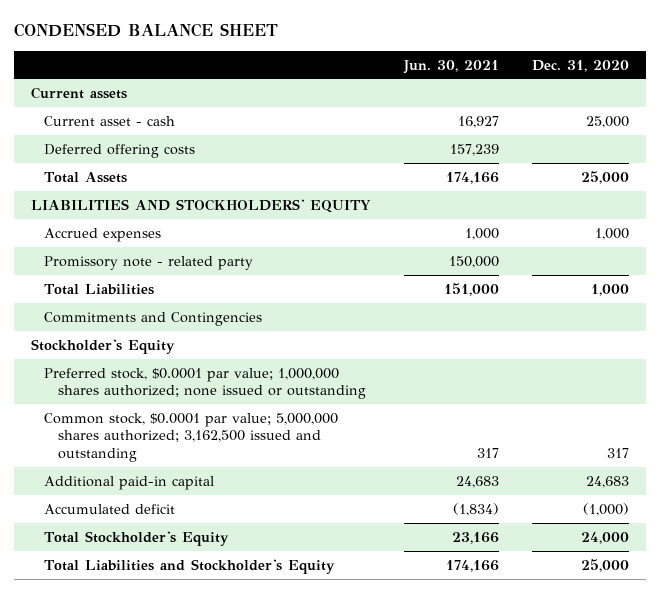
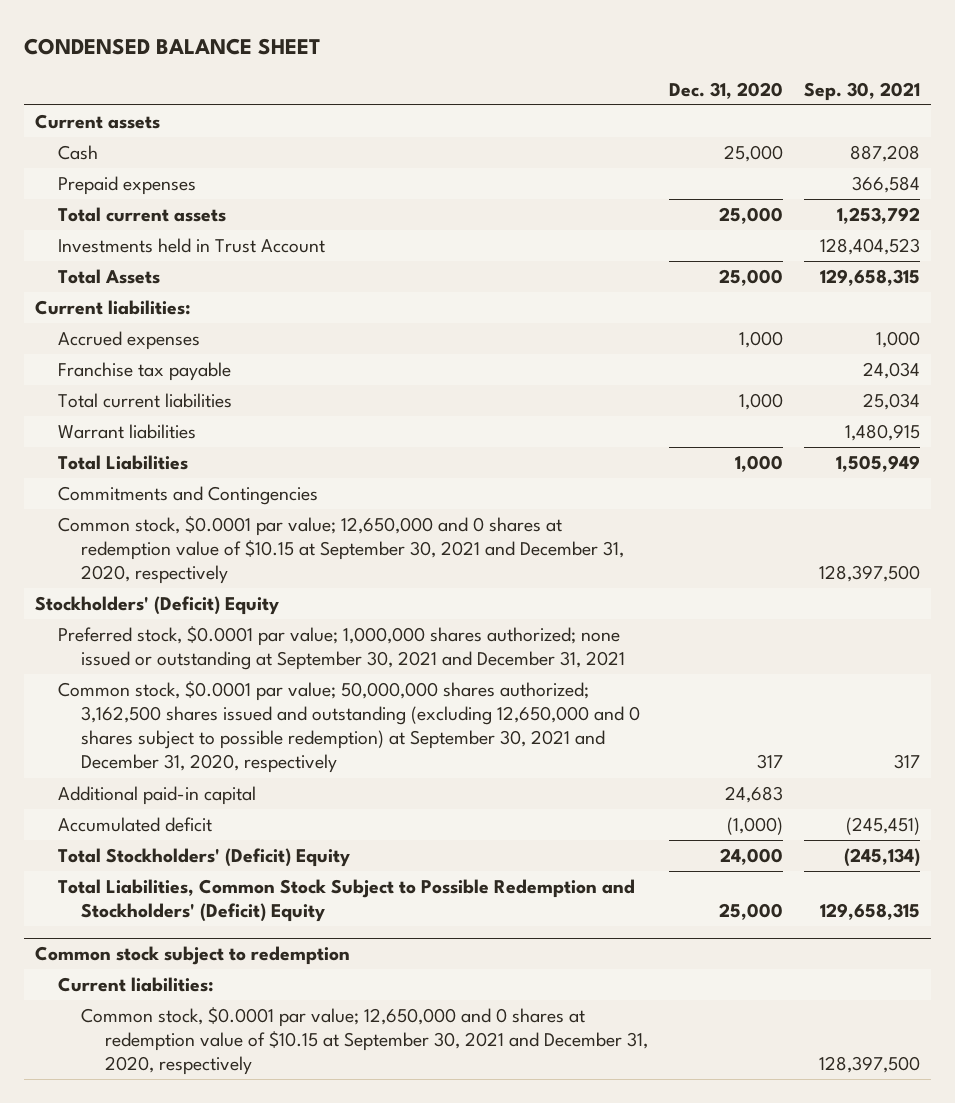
- | Jun. 30, 2021 | Dec. 31, 2020
+ | Dec. 31, 2020 | Sep. 30, 2021
- Current asset - cash | 16,927 | 25,000
- Deferred offering costs | 157,239 |
+ Cash | 25,000 | 887,208
+ Prepaid expenses | | 366,584
+ Total current assets | 25,000 | 1,253,792
+ Investments held in Trust Account | | 128,404,523
- LIABILITIES AND STOCKHOLDERS' EQUITY
+ Current liabilities:
- Promissory note - related party | 150,000 |
+ Franchise tax payable | | 24,034
+ Total current liabilities | 1,000 | 25,034
+ Warrant liabilities | | 1,480,915
- Stockholder's Equity
- Preferred stock, $0.0001 par value; 1,000,000 shares authorized; none issued or outstanding
- Common stock, $0.0001 par value; 5,000,000 shares authorized; 3,162,500 issued and outstanding | 317 | 317
+ Common stock, $0.0001 par value; 12,650,000 and 0 shares at redemption value of $10.15 at September 30, 2021 and December 31, 2020, respectively | | 128,397,500
+ Stockholders' (Deficit) Equity
+ Preferred stock, $0.0001 par value; 1,000,000 shares authorized; none issued or outstanding at September 30, 2021 and December 31, 2021
+ Common stock, $0.0001 par value; 50,000,000 shares authorized; 3,162,500 shares issued and outstanding (excluding 12,650,000 and 0 shares subject to possible redemption) at September 30, 2021 and December 31, 2020, respectively | 317 | 317
- Total Stockholder's Equity | 23,166 | 24,000
- Total Liabilities and Stockholder's Equity | 174,166 | 25,000
+ Total Stockholders' (Deficit) Equity | 24,000 | (245,134)
+ Total Liabilities, Common Stock Subject to Possible Redemption and Stockholders' (Deficit) Equity | 25,000 | 129,658,315
+ Common stock subject to redemption
+ Current liabilities:
+ Common stock, $0.0001 par value; 12,650,000 and 0 shares at redemption value of $10.15 at September 30, 2021 and December 31, 2020, respectively | | 128,397,500

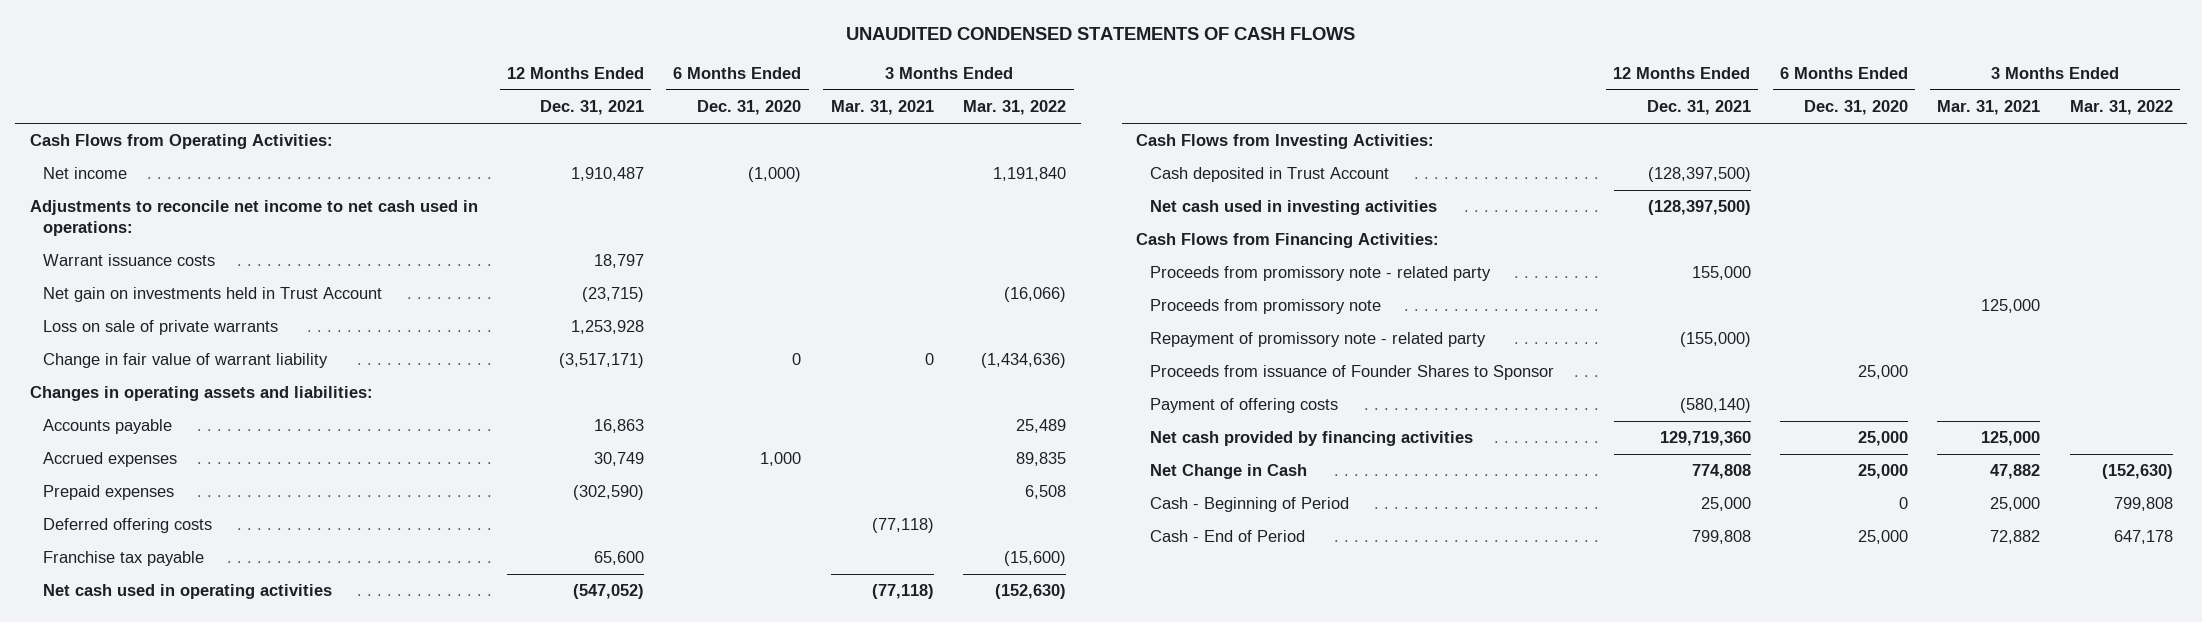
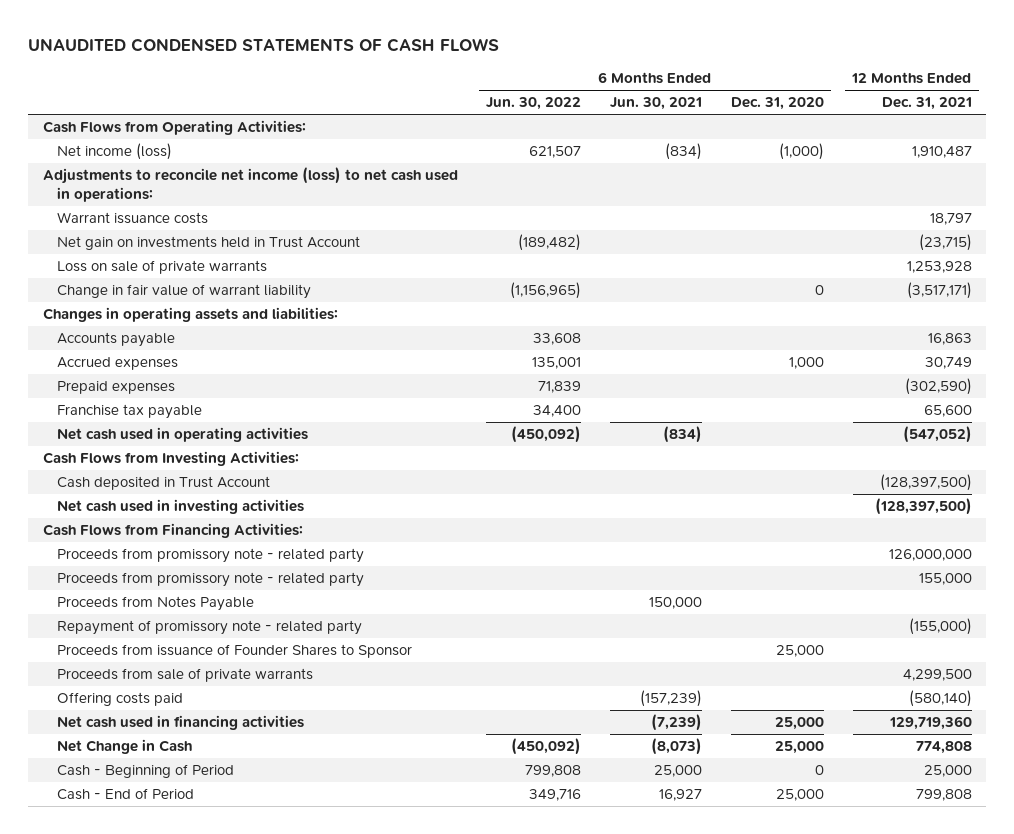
- | 12 Months Ended Dec. 31, 2021 | 6 Months Ended Dec. 31, 2020 | 3 Months Ended Mar. 31, 2021 | 3 Months Ended Mar. 31, 2022
+ | 6 Months Ended Jun. 30, 2022 | 6 Months Ended Jun. 30, 2021 | 6 Months Ended Dec. 31, 2020 | 12 Months Ended Dec. 31, 2021
- Net income | 1,910,487 | (1,000) | | 1,191,840
- Adjustments to reconcile net income to net cash used in operations:
+ Net income (loss) | 621,507 | (834) | (1,000) | 1,910,487
+ Adjustments to reconcile net income (loss) to net cash used in operations:
- Deferred offering costs | | | (77,118) |
+ Proceeds from promissory note - related party | | | | 126,000,000
- Proceeds from promissory note | | | 125,000 |
+ Proceeds from Notes Payable | | 150,000 | |
- Payment of offering costs | (580,140) | | |
- Net cash provided by financing activities | 129,719,360 | 25,000 | 125,000 |
+ Proceeds from sale of private warrants | | | | 4,299,500
+ Offering costs paid | | (157,239) | | (580,140)
+ Net cash used in financing activities | | (7,239) | 25,000 | 129,719,360

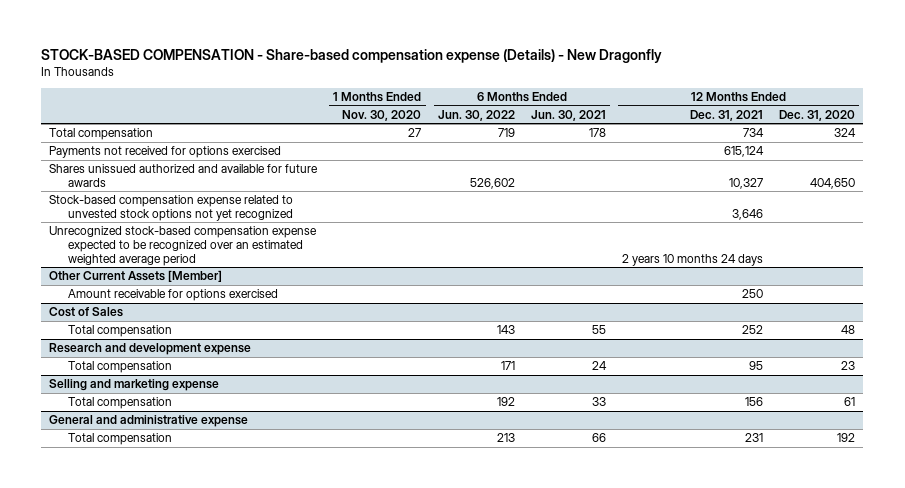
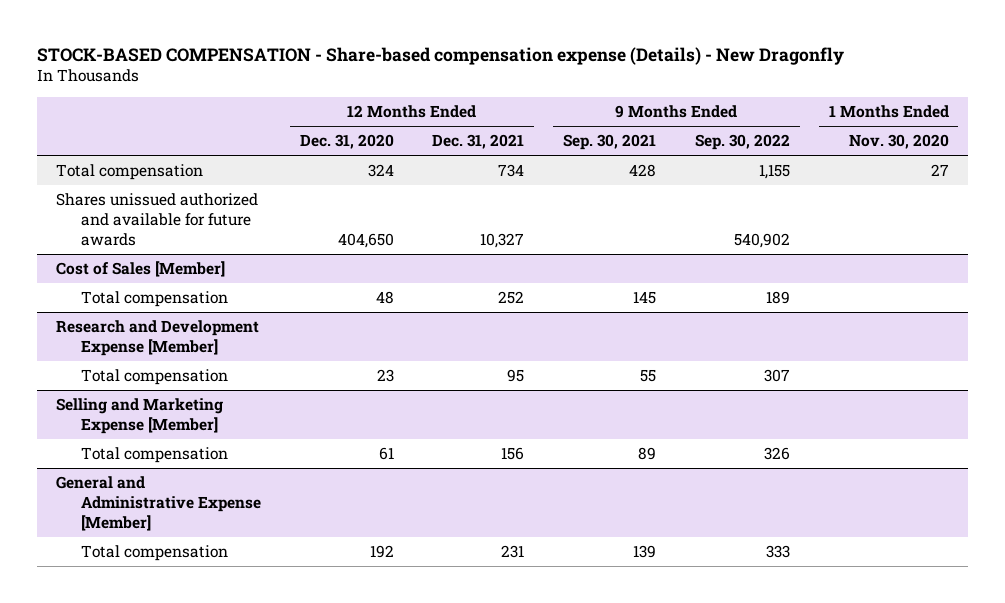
- | 1 Months Ended Nov. 30, 2020 | 6 Months Ended Jun. 30, 2022 | 6 Months Ended Jun. 30, 2021 | 12 Months Ended Dec. 31, 2021 | 12 Months Ended Dec. 31, 2020
+ | 12 Months Ended Dec. 31, 2020 | 12 Months Ended Dec. 31, 2021 | 9 Months Ended Sep. 30, 2021 | 9 Months Ended Sep. 30, 2022 | 1 Months Ended Nov. 30, 2020
- Payments not received for options exercised | | | | 615,124 |
- Stock-based compensation expense related to unvested stock options not yet recognized | | | | 3,646 |
- Unrecognized stock-based compensation expense expected to be recognized over an estimated weighted average period | | | | 2 years 10 months 24 days |
- Other Current Assets [Member]
- Amount receivable for options exercised | | | | 250 |
- Cost of Sales
+ Cost of Sales [Member]
- Research and development expense
+ Research and Development Expense [Member]
- Selling and marketing expense
+ Selling and Marketing Expense [Member]
- General and administrative expense
+ General and Administrative Expense [Member]

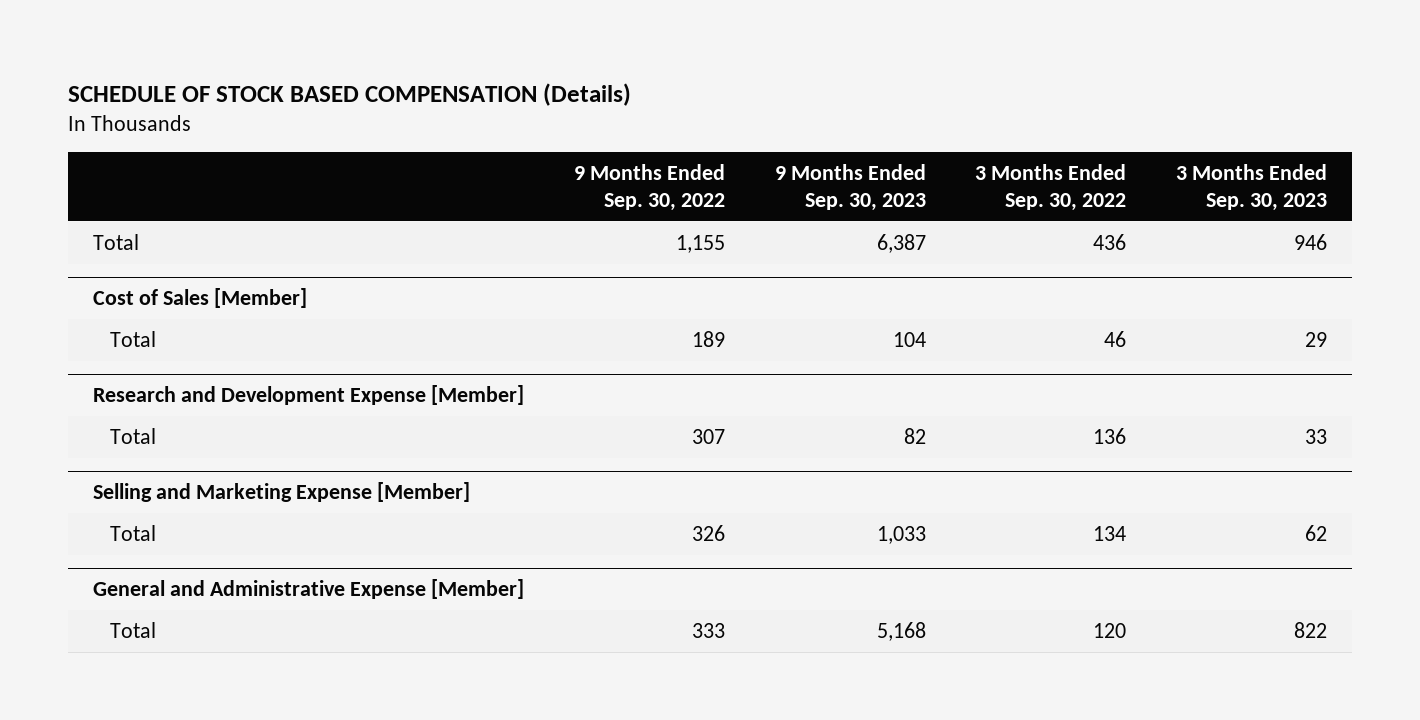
- STOCK-BASED COMPENSATION - Share-based compensation expense (Details) - New Dragonfly
+ SCHEDULE OF STOCK BASED COMPENSATION (Details)
- | 12 Months Ended Dec. 31, 2020 | 12 Months Ended Dec. 31, 2021 | 9 Months Ended Sep. 30, 2021 | 9 Months Ended Sep. 30, 2022 | 1 Months Ended Nov. 30, 2020
+ | 9 Months Ended Sep. 30, 2022 | 9 Months Ended Sep. 30, 2023 | 3 Months Ended Sep. 30, 2022 | 3 Months Ended Sep. 30, 2023
- Total compensation | 324 | 734 | 428 | 1,155 | 27
- Shares unissued authorized and available for future awards | 404,650 | 10,327 | | 540,902 |
+ Total | 1,155 | 6,387 | 436 | 946
@ Cost of Sales [Member]
- Total compensation | 48 | 252 | 145 | 189 |
+ Total | 189 | 104 | 46 | 29
@ Research and Development Expense [Member]
- Total compensation | 23 | 95 | 55 | 307 |
+ Total | 307 | 82 | 136 | 33
@ Selling and Marketing Expense [Member]
- Total compensation | 61 | 156 | 89 | 326 |
+ Total | 326 | 1,033 | 134 | 62
@ General and Administrative Expense [Member]
- Total compensation | 192 | 231 | 139 | 333 |
+ Total | 333 | 5,168 | 120 | 822

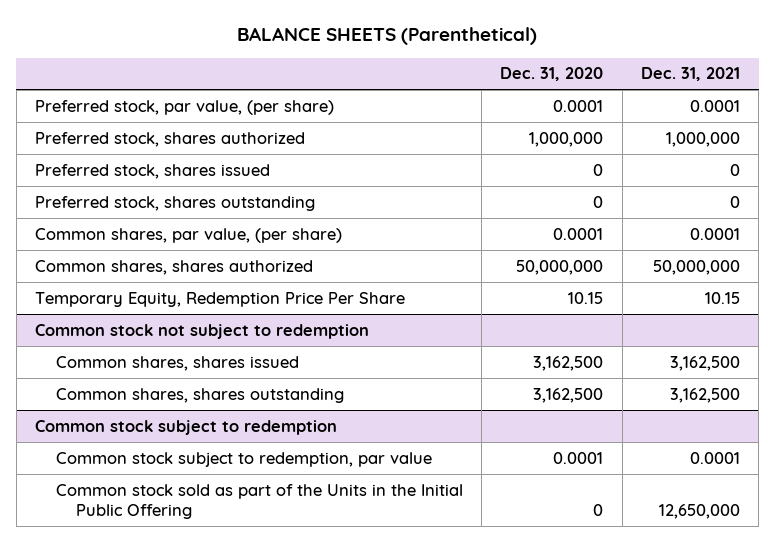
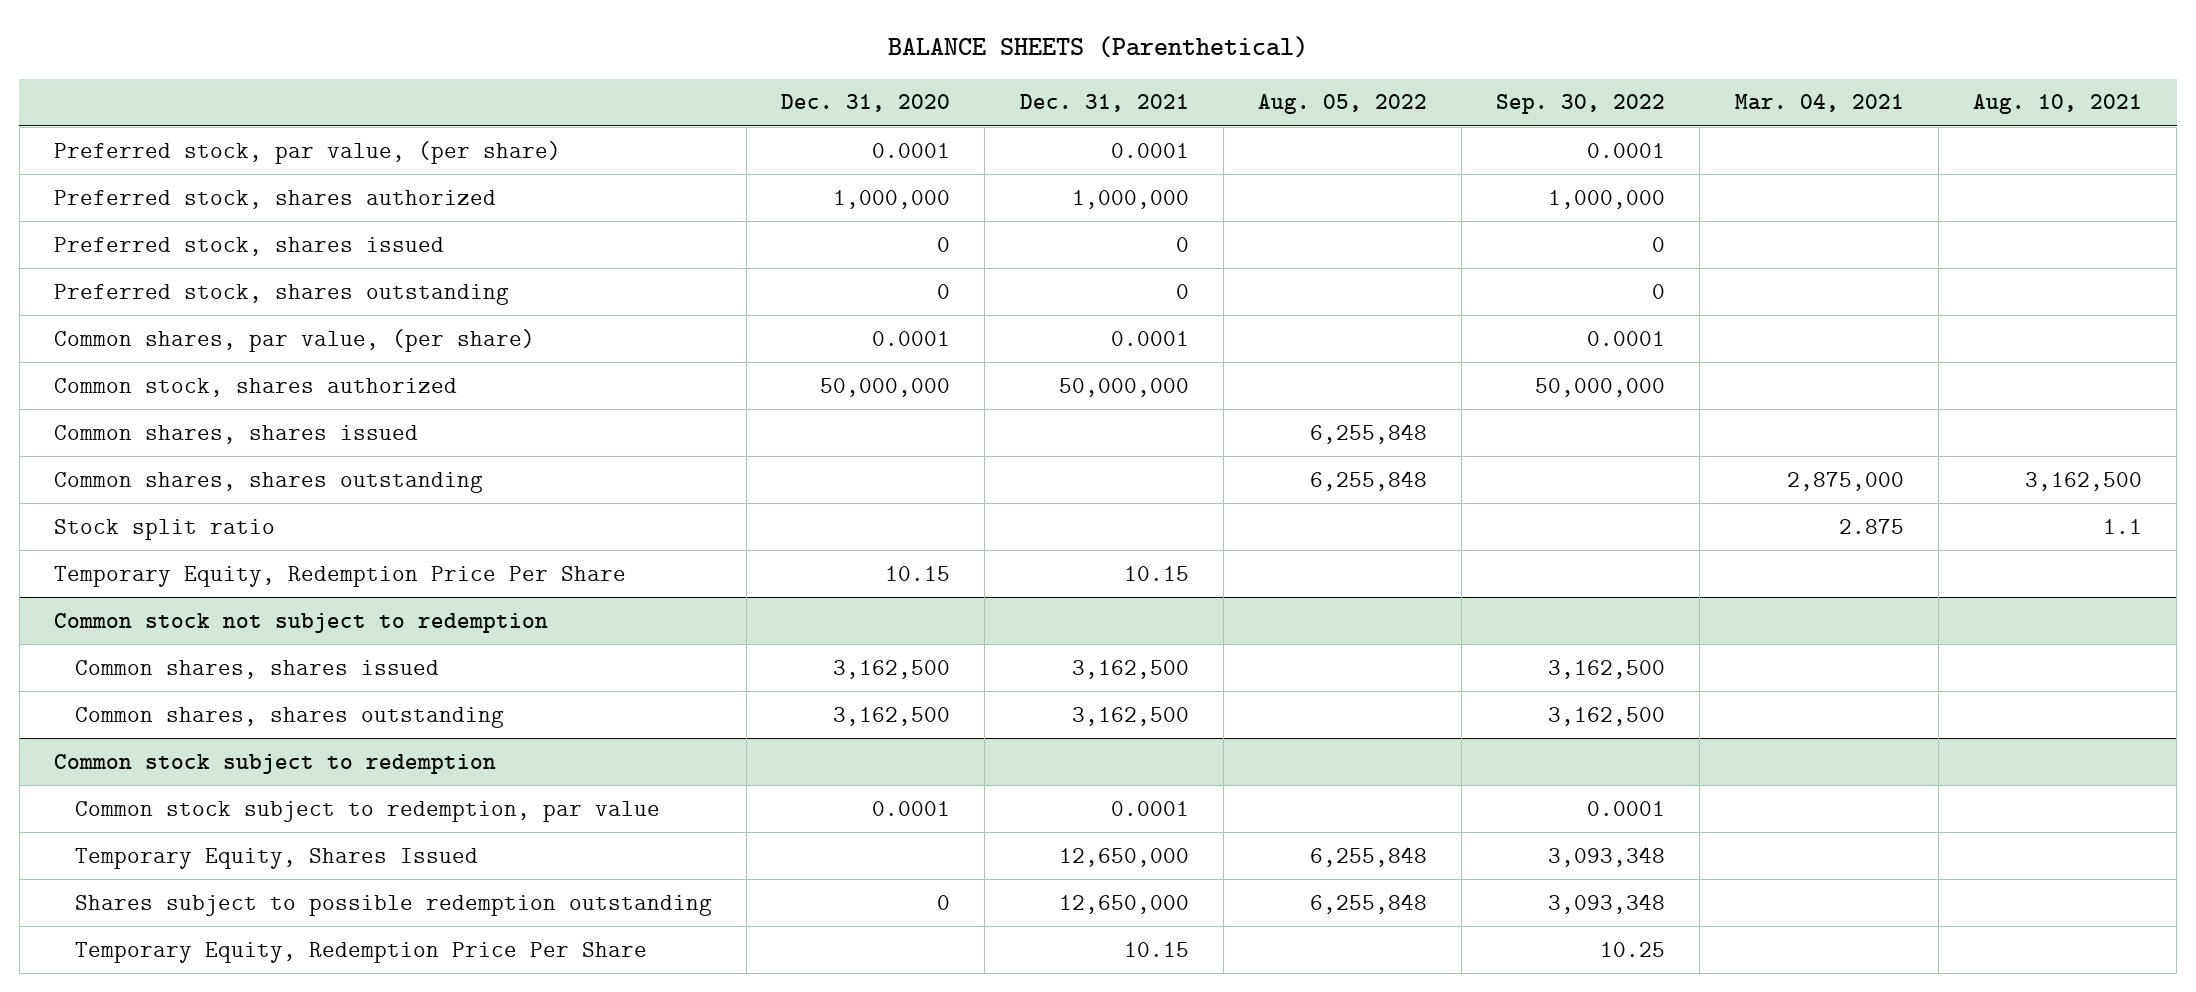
- | Dec. 31, 2020 | Dec. 31, 2021
+ | Dec. 31, 2020 | Dec. 31, 2021 | Aug. 05, 2022 | Sep. 30, 2022 | Mar. 04, 2021 | Aug. 10, 2021
- Common shares, shares authorized | 50,000,000 | 50,000,000
+ Common stock, shares authorized | 50,000,000 | 50,000,000 | | 50,000,000 | |
+ Common shares, shares issued | | | 6,255,848 | | |
+ Common shares, shares outstanding | | | 6,255,848 | | 2,875,000 | 3,162,500
+ Stock split ratio | | | | | 2.875 | 1.1
@ Common stock subject to redemption
- Common stock sold as part of the Units in the Initial Public Offering | 0 | 12,650,000
+ Temporary Equity, Shares Issued | | 12,650,000 | 6,255,848 | 3,093,348 | |
+ Shares subject to possible redemption outstanding | 0 | 12,650,000 | 6,255,848 | 3,093,348 | |
+ Temporary Equity, Redemption Price Per Share | | 10.15 | | 10.25 | |

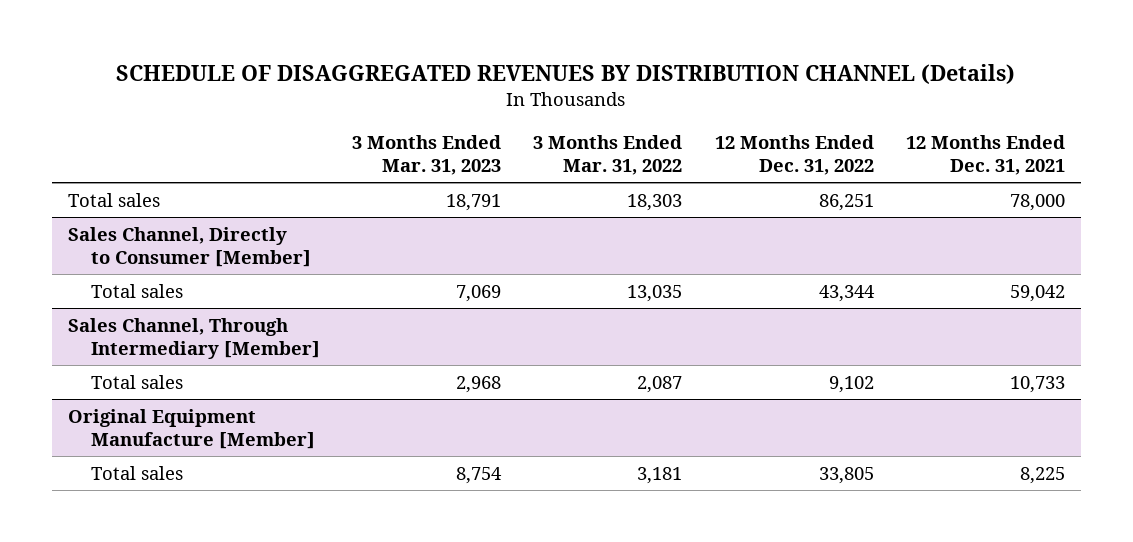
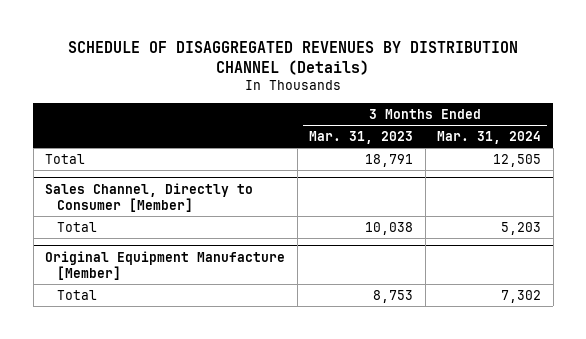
- | 3 Months Ended Mar. 31, 2023 | 3 Months Ended Mar. 31, 2022 | 12 Months Ended Dec. 31, 2022 | 12 Months Ended Dec. 31, 2021
+ | 3 Months Ended Mar. 31, 2023 | 3 Months Ended Mar. 31, 2024
- Total sales | 18,791 | 18,303 | 86,251 | 78,000
+ Total | 18,791 | 12,505
@ Sales Channel, Directly to Consumer [Member]
- Total sales | 7,069 | 13,035 | 43,344 | 59,042
- Sales Channel, Through Intermediary [Member]
- Total sales | 2,968 | 2,087 | 9,102 | 10,733
@ Sales Channel, Directly to Consumer [Member]
+ Total | 10,038 | 5,203
@ Original Equipment Manufacture [Member]
- Total sales | 8,754 | 3,181 | 33,805 | 8,225
+ Total | 8,753 | 7,302

